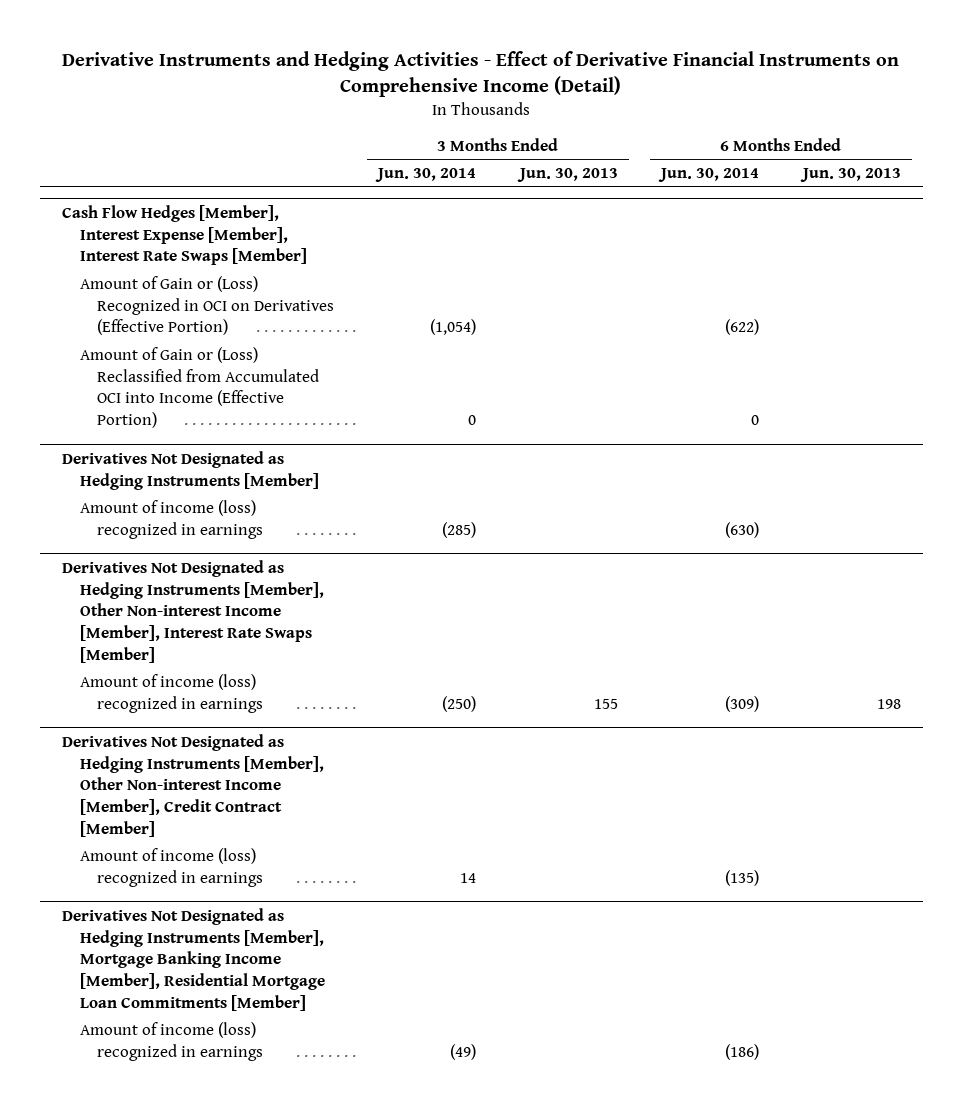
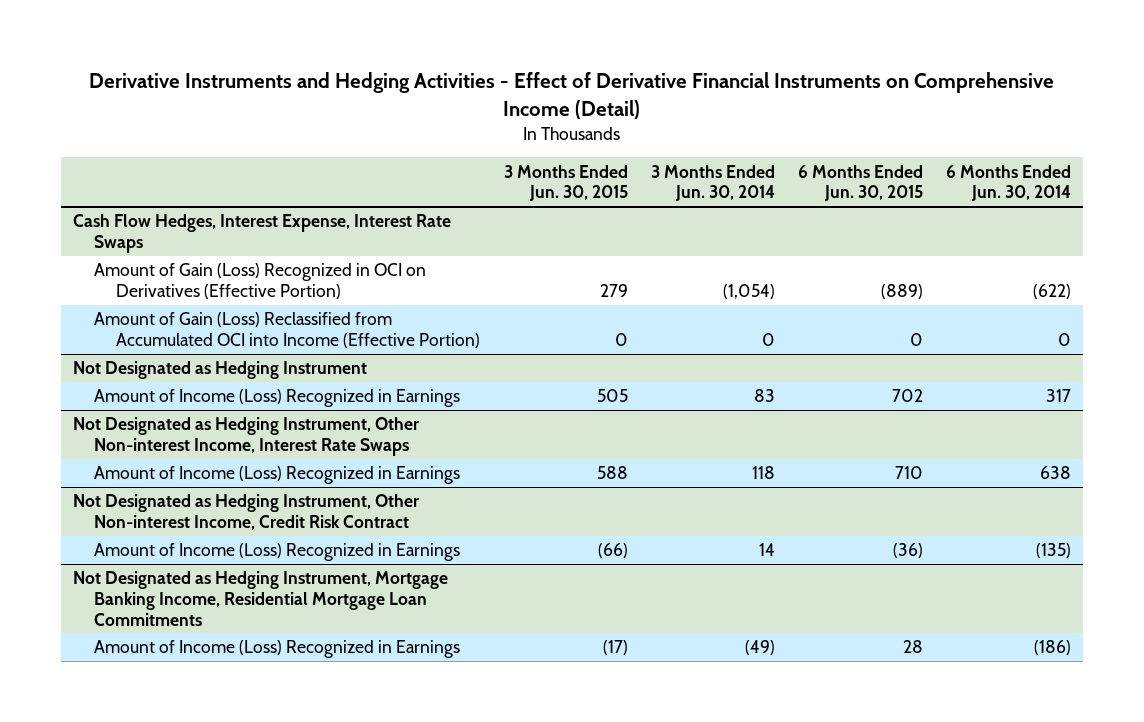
- | 3 Months Ended Jun. 30, 2014 | 3 Months Ended Jun. 30, 2013 | 6 Months Ended Jun. 30, 2014 | 6 Months Ended Jun. 30, 2013
+ | 3 Months Ended Jun. 30, 2015 | 3 Months Ended Jun. 30, 2014 | 6 Months Ended Jun. 30, 2015 | 6 Months Ended Jun. 30, 2014
- Cash Flow Hedges [Member], Interest Expense [Member], Interest Rate Swaps [Member]
- Amount of Gain or (Loss) Recognized in OCI on Derivatives (Effective Portion) | (1,054) | | (622) |
- Amount of Gain or (Loss) Reclassified from Accumulated OCI into Income (Effective Portion) | 0 | | 0 |
- Derivatives Not Designated as Hedging Instruments [Member]
- Amount of income (loss) recognized in earnings | (285) | | (630) |
- Derivatives Not Designated as Hedging Instruments [Member], Other Non-interest Income [Member], Interest Rate Swaps [Member]
- Amount of income (loss) recognized in earnings | (250) | 155 | (309) | 198
- Derivatives Not Designated as Hedging Instruments [Member], Other Non-interest Income [Member], Credit Contract [Member]
- Amount of income (loss) recognized in earnings | 14 | | (135) |
- Derivatives Not Designated as Hedging Instruments [Member], Mortgage Banking Income [Member], Residential Mortgage Loan Commitments [Member]
- Amount of income (loss) recognized in earnings | (49) | | (186) |
+ Cash Flow Hedges, Interest Expense, Interest Rate Swaps
+ Amount of Gain (Loss) Recognized in OCI on Derivatives (Effective Portion) | 279 | (1,054) | (889) | (622)
+ Amount of Gain (Loss) Reclassified from Accumulated OCI into Income (Effective Portion) | 0 | 0 | 0 | 0
+ Not Designated as Hedging Instrument
+ Amount of Income (Loss) Recognized in Earnings | 505 | 83 | 702 | 317
+ Not Designated as Hedging Instrument, Other Non-interest Income, Interest Rate Swaps
+ Amount of Income (Loss) Recognized in Earnings | 588 | 118 | 710 | 638
+ Not Designated as Hedging Instrument, Other Non-interest Income, Credit Risk Contract
+ Amount of Income (Loss) Recognized in Earnings | (66) | 14 | (36) | (135)
+ Not Designated as Hedging Instrument, Mortgage Banking Income, Residential Mortgage Loan Commitments
+ Amount of Income (Loss) Recognized in Earnings | (17) | (49) | 28 | (186)

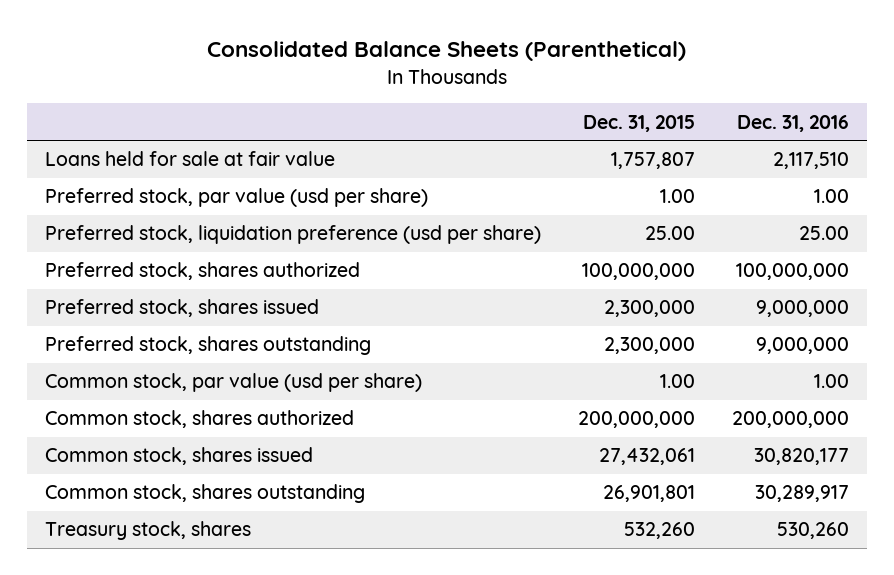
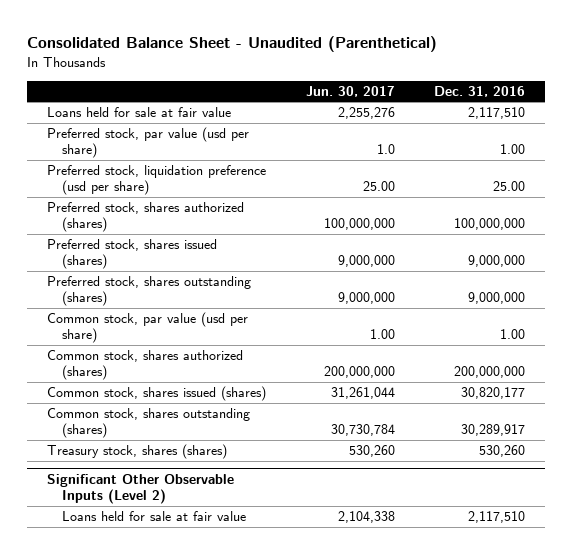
- Consolidated Balance Sheets (Parenthetical)
+ Consolidated Balance Sheet - Unaudited (Parenthetical)
- | Dec. 31, 2015 | Dec. 31, 2016
+ | Jun. 30, 2017 | Dec. 31, 2016
- Preferred stock, shares authorized | 100,000,000 | 100,000,000
- Preferred stock, shares issued | 2,300,000 | 9,000,000
- Preferred stock, shares outstanding | 2,300,000 | 9,000,000
+ Preferred stock, shares authorized (shares) | 100,000,000 | 100,000,000
+ Preferred stock, shares issued (shares) | 9,000,000 | 9,000,000
+ Preferred stock, shares outstanding (shares) | 9,000,000 | 9,000,000
- Common stock, shares authorized | 200,000,000 | 200,000,000
- Common stock, shares issued | 27,432,061 | 30,820,177
- Common stock, shares outstanding | 26,901,801 | 30,289,917
- Treasury stock, shares | 532,260 | 530,260
+ Common stock, shares authorized (shares) | 200,000,000 | 200,000,000
+ Common stock, shares issued (shares) | 31,261,044 | 30,820,177
+ Common stock, shares outstanding (shares) | 30,730,784 | 30,289,917
+ Treasury stock, shares (shares) | 530,260 | 530,260
+ Significant Other Observable Inputs (Level 2)
+ Loans held for sale at fair value | 2,104,338 | 2,117,510

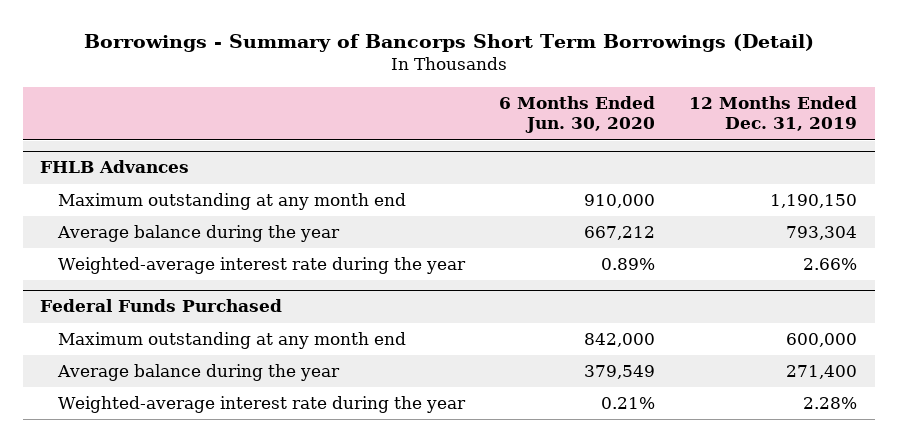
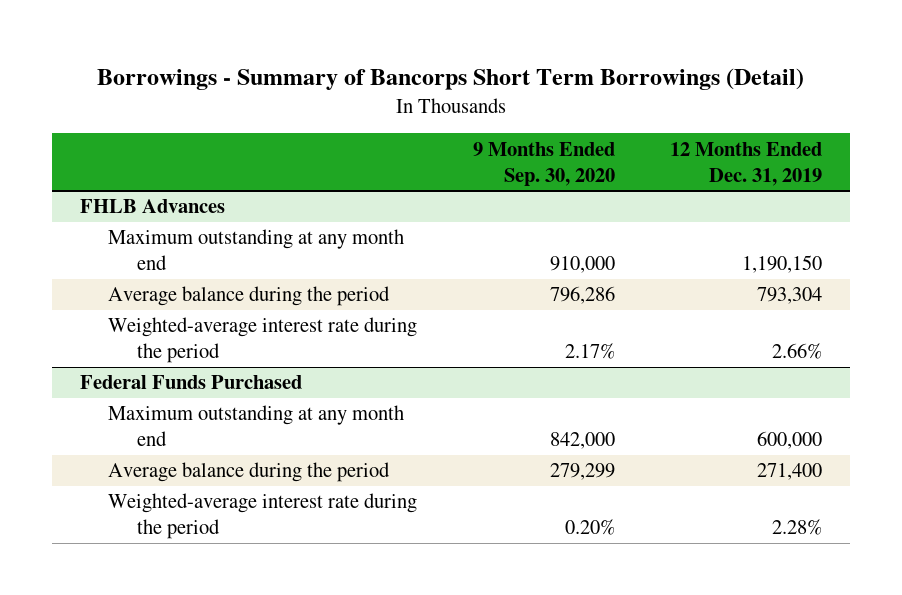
- | 6 Months Ended Jun. 30, 2020 | 12 Months Ended Dec. 31, 2019
+ | 9 Months Ended Sep. 30, 2020 | 12 Months Ended Dec. 31, 2019
@ FHLB Advances
- Average balance during the year | 667,212 | 793,304
- Weighted-average interest rate during the year | 0.89% | 2.66%
+ Average balance during the period | 796,286 | 793,304
+ Weighted-average interest rate during the period | 2.17% | 2.66%
@ Federal Funds Purchased
- Average balance during the year | 379,549 | 271,400
- Weighted-average interest rate during the year | 0.21% | 2.28%
+ Average balance during the period | 279,299 | 271,400
+ Weighted-average interest rate during the period | 0.20% | 2.28%

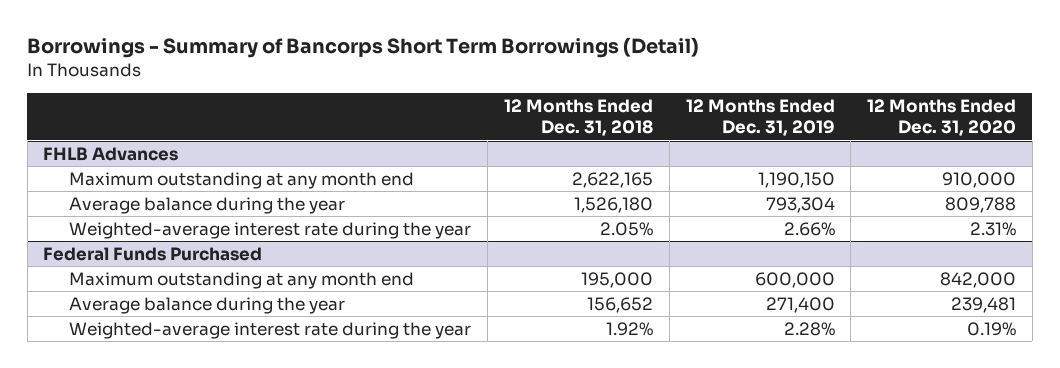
- | 9 Months Ended Sep. 30, 2020 | 12 Months Ended Dec. 31, 2019
+ | 12 Months Ended Dec. 31, 2018 | 12 Months Ended Dec. 31, 2019 | 12 Months Ended Dec. 31, 2020
@ FHLB Advances
- Average balance during the period | 796,286 | 793,304
- Weighted-average interest rate during the period | 2.17% | 2.66%
+ Average balance during the year | 1,526,180 | 793,304 | 809,788
+ Weighted-average interest rate during the year | 2.05% | 2.66% | 2.31%
@ Federal Funds Purchased
- Average balance during the period | 279,299 | 271,400
- Weighted-average interest rate during the period | 0.20% | 2.28%
+ Average balance during the year | 156,652 | 271,400 | 239,481
+ Weighted-average interest rate during the year | 1.92% | 2.28% | 0.19%

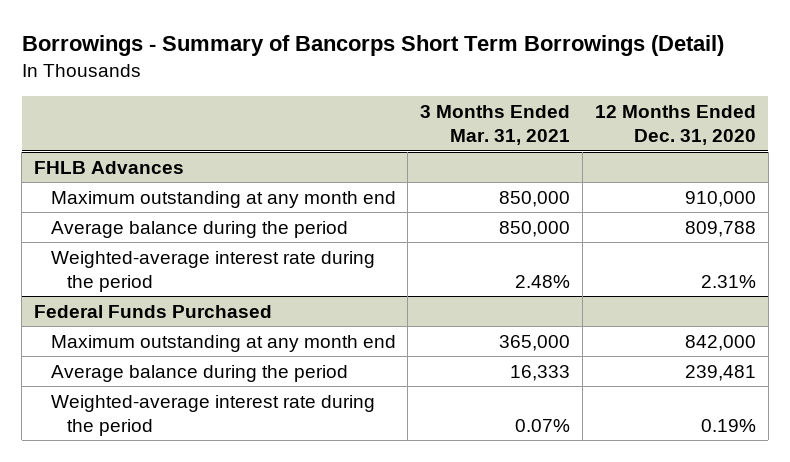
- | 12 Months Ended Dec. 31, 2018 | 12 Months Ended Dec. 31, 2019 | 12 Months Ended Dec. 31, 2020
+ | 3 Months Ended Mar. 31, 2021 | 12 Months Ended Dec. 31, 2020
@ FHLB Advances
- Average balance during the year | 1,526,180 | 793,304 | 809,788
- Weighted-average interest rate during the year | 2.05% | 2.66% | 2.31%
+ Average balance during the period | 850,000 | 809,788
+ Weighted-average interest rate during the period | 2.48% | 2.31%
@ Federal Funds Purchased
- Average balance during the year | 156,652 | 271,400 | 239,481
- Weighted-average interest rate during the year | 1.92% | 2.28% | 0.19%
+ Average balance during the period | 16,333 | 239,481
+ Weighted-average interest rate during the period | 0.07% | 0.19%

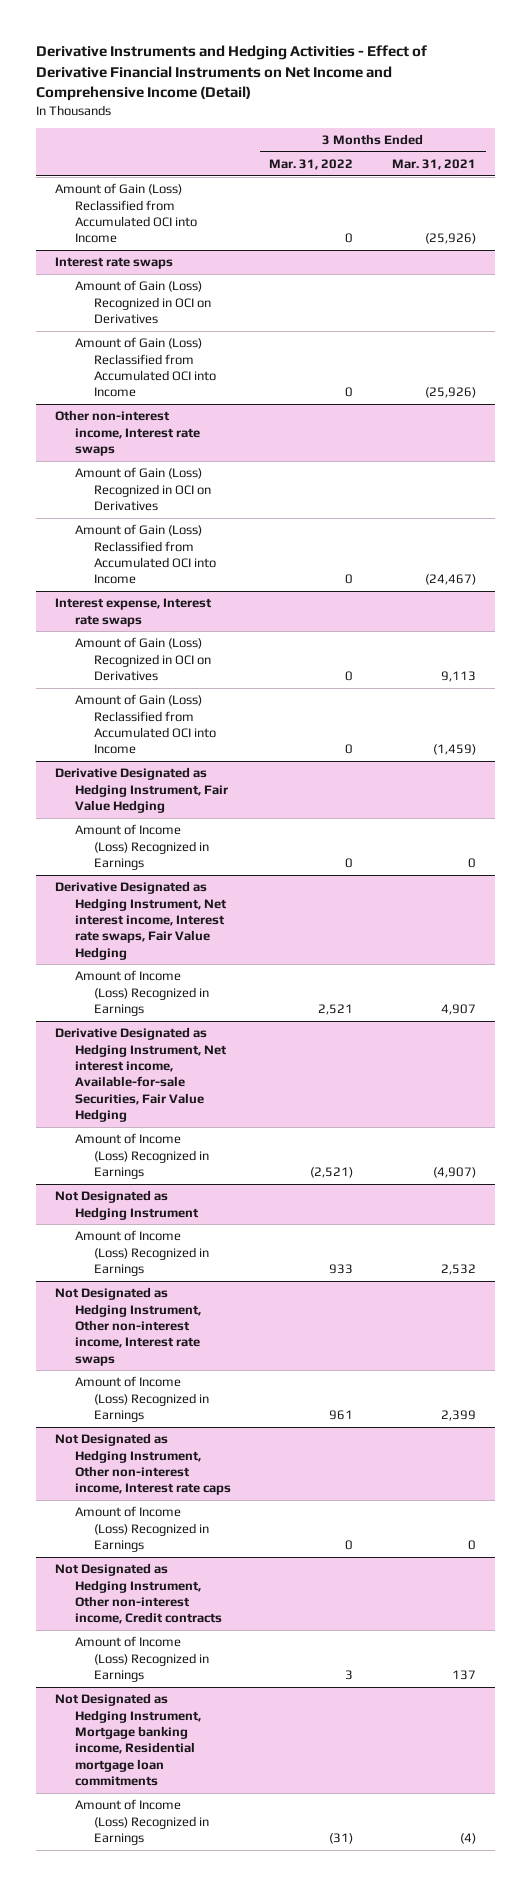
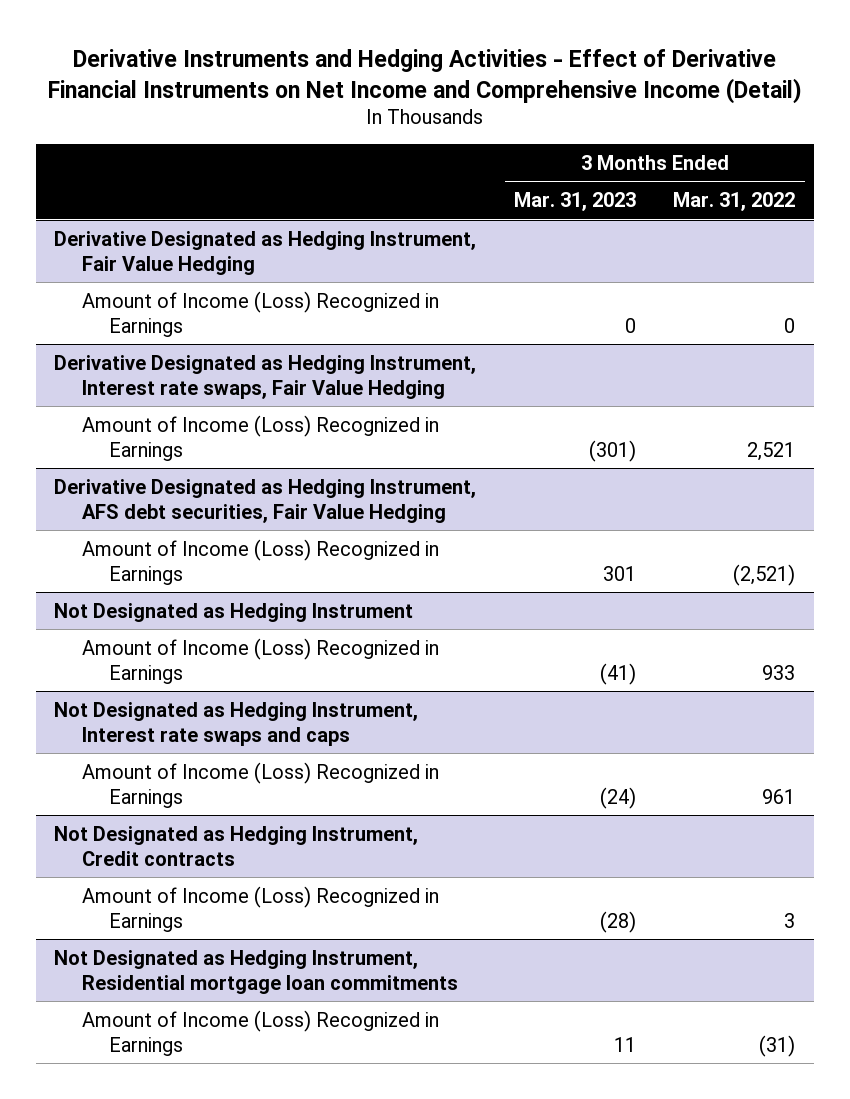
- | 3 Months Ended Mar. 31, 2022 | 3 Months Ended Mar. 31, 2021
+ | 3 Months Ended Mar. 31, 2023 | 3 Months Ended Mar. 31, 2022
- Amount of Gain (Loss) Reclassified from Accumulated OCI into Income | 0 | (25,926)
- Interest rate swaps
- Amount of Gain (Loss) Recognized in OCI on Derivatives
- Amount of Gain (Loss) Reclassified from Accumulated OCI into Income | 0 | (25,926)
- Other non-interest income, Interest rate swaps
- Amount of Gain (Loss) Recognized in OCI on Derivatives
- Amount of Gain (Loss) Reclassified from Accumulated OCI into Income | 0 | (24,467)
- Interest expense, Interest rate swaps
- Amount of Gain (Loss) Recognized in OCI on Derivatives | 0 | 9,113
- Amount of Gain (Loss) Reclassified from Accumulated OCI into Income | 0 | (1,459)
- Derivative Designated as Hedging Instrument, Net interest income, Interest rate swaps, Fair Value Hedging
+ Derivative Designated as Hedging Instrument, Interest rate swaps, Fair Value Hedging
- Derivative Designated as Hedging Instrument, Net interest income, Available-for-sale Securities, Fair Value Hedging
+ Derivative Designated as Hedging Instrument, AFS debt securities, Fair Value Hedging
- Not Designated as Hedging Instrument, Other non-interest income, Interest rate swaps
+ Not Designated as Hedging Instrument, Interest rate swaps and caps
- Not Designated as Hedging Instrument, Other non-interest income, Interest rate caps
- Amount of Income (Loss) Recognized in Earnings | 0 | 0
- Not Designated as Hedging Instrument, Other non-interest income, Credit contracts
+ Not Designated as Hedging Instrument, Credit contracts
- Not Designated as Hedging Instrument, Mortgage banking income, Residential mortgage loan commitments
+ Not Designated as Hedging Instrument, Residential mortgage loan commitments

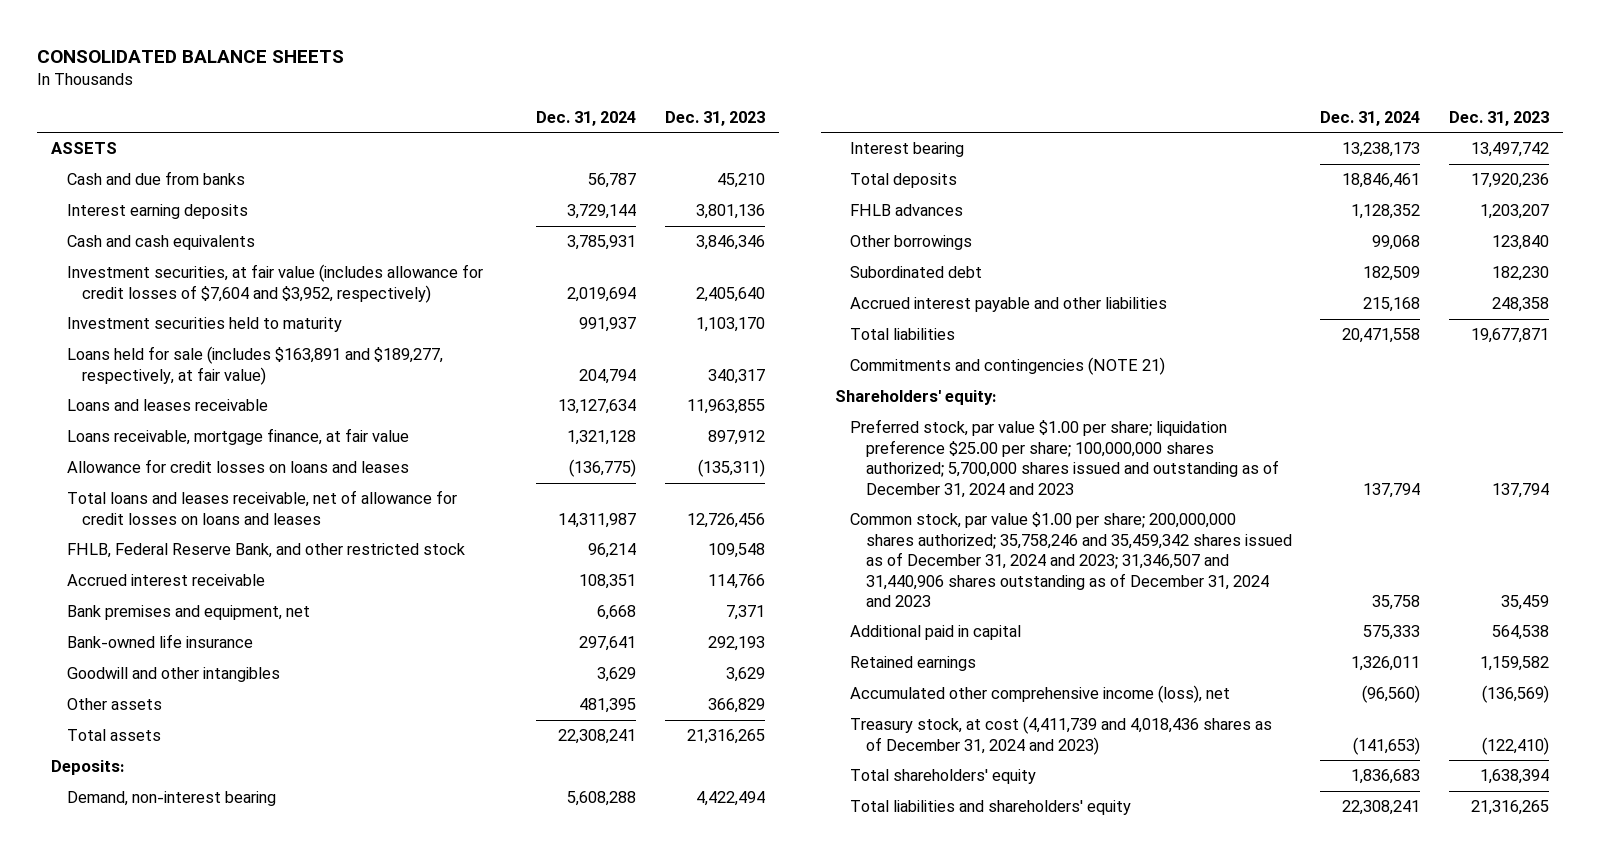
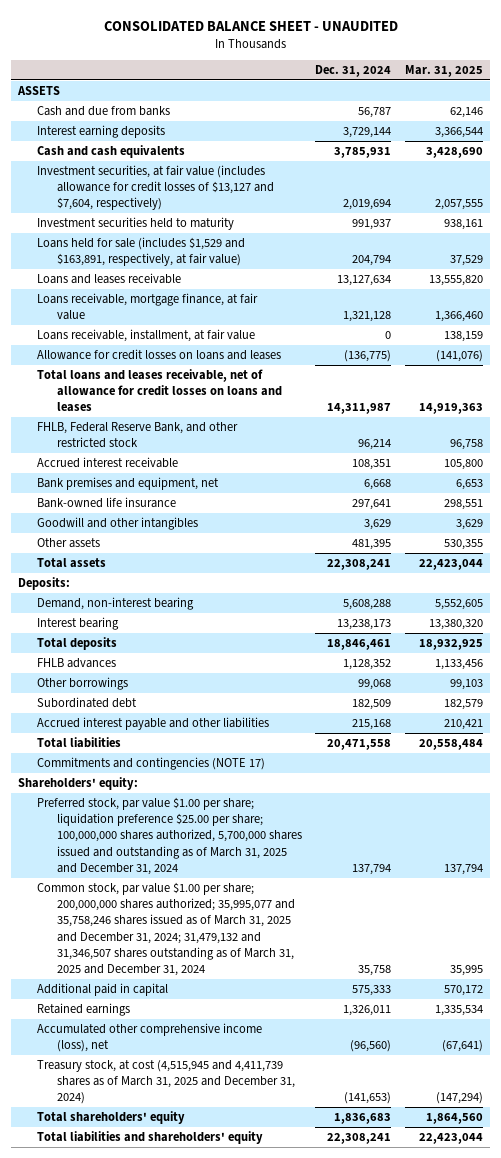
- CONSOLIDATED BALANCE SHEETS
+ CONSOLIDATED BALANCE SHEET - UNAUDITED
- | Dec. 31, 2024 | Dec. 31, 2023
+ | Dec. 31, 2024 | Mar. 31, 2025
- Investment securities, at fair value (includes allowance for credit losses of $7,604 and $3,952, respectively) | 2,019,694 | 2,405,640
+ Investment securities, at fair value (includes allowance for credit losses of $13,127 and $7,604, respectively) | 2,019,694 | 2,057,555
- Loans held for sale (includes $163,891 and $189,277, respectively, at fair value) | 204,794 | 340,317
+ Loans held for sale (includes $1,529 and $163,891, respectively, at fair value) | 204,794 | 37,529
+ Loans receivable, installment, at fair value | 0 | 138,159
- Commitments and contingencies (NOTE 21)
+ Commitments and contingencies (NOTE 17)
- Preferred stock, par value $1.00 per share; liquidation preference $25.00 per share; 100,000,000 shares authorized; 5,700,000 shares issued and outstanding as of December 31, 2024 and 2023 | 137,794 | 137,794
- Common stock, par value $1.00 per share; 200,000,000 shares authorized; 35,758,246 and 35,459,342 shares issued as of December 31, 2024 and 2023; 31,346,507 and 31,440,906 shares outstanding as of December 31, 2024 and 2023 | 35,758 | 35,459
+ Preferred stock, par value $1.00 per share; liquidation preference $25.00 per share; 100,000,000 shares authorized, 5,700,000 shares issued and outstanding as of March 31, 2025 and December 31, 2024 | 137,794 | 137,794
+ Common stock, par value $1.00 per share; 200,000,000 shares authorized; 35,995,077 and 35,758,246 shares issued as of March 31, 2025 and December 31, 2024; 31,479,132 and 31,346,507 shares outstanding as of March 31, 2025 and December 31, 2024 | 35,758 | 35,995
- Treasury stock, at cost (4,411,739 and 4,018,436 shares as of December 31, 2024 and 2023) | (141,653) | (122,410)
+ Treasury stock, at cost (4,515,945 and 4,411,739 shares as of March 31, 2025 and December 31, 2024) | (141,653) | (147,294)

